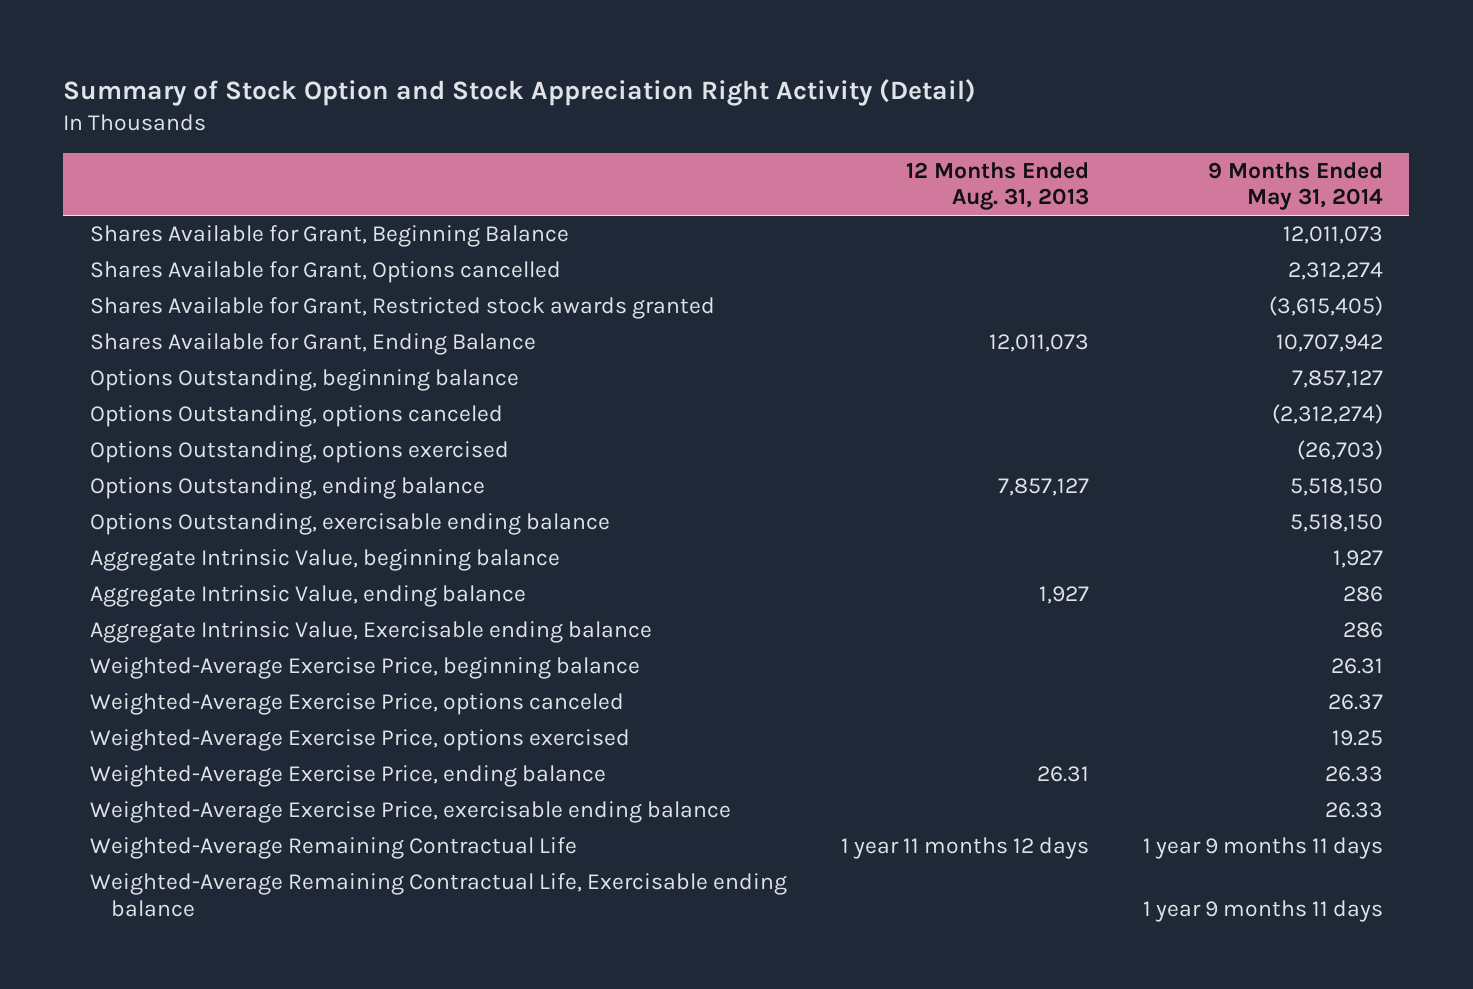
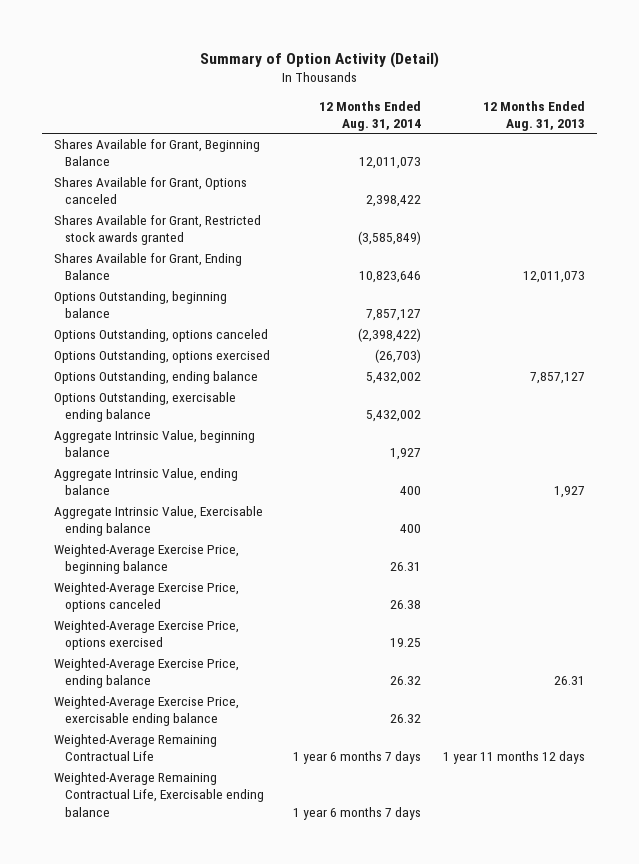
- Summary of Stock Option and Stock Appreciation Right Activity (Detail)
+ Summary of Option Activity (Detail)
- | 12 Months Ended Aug. 31, 2013 | 9 Months Ended May 31, 2014
+ | 12 Months Ended Aug. 31, 2014 | 12 Months Ended Aug. 31, 2013
- Shares Available for Grant, Options cancelled | | 2,312,274
+ Shares Available for Grant, Options canceled | 2,398,422 |

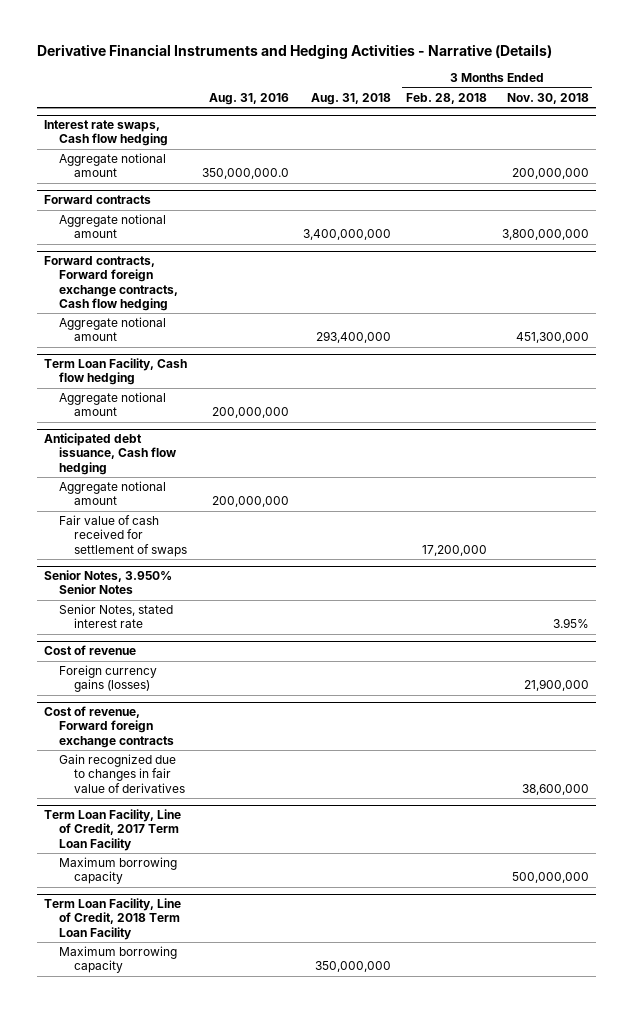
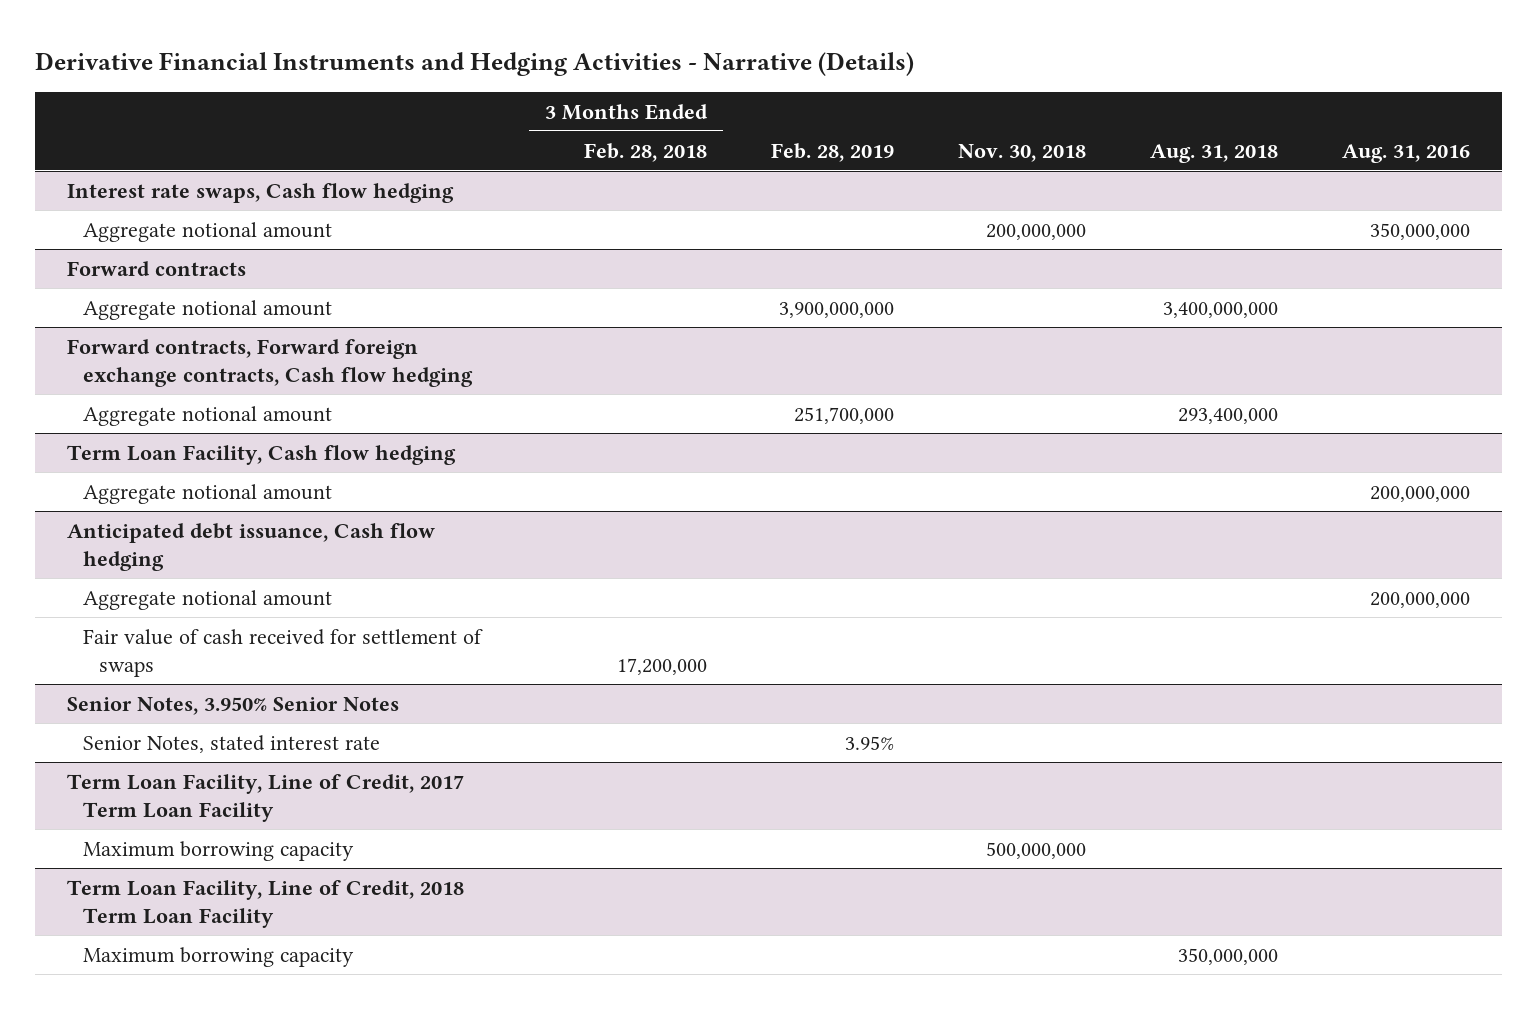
- | Aug. 31, 2016 | Aug. 31, 2018 | 3 Months Ended Feb. 28, 2018 | 3 Months Ended Nov. 30, 2018
+ | 3 Months Ended Feb. 28, 2018 | Feb. 28, 2019 | Nov. 30, 2018 | Aug. 31, 2018 | Aug. 31, 2016
@ Interest rate swaps, Cash flow hedging
- Aggregate notional amount | 350,000,000.0 | | | 200,000,000
+ Aggregate notional amount | | | 200,000,000 | | 350,000,000
- Cost of revenue
- Foreign currency gains (losses) | | | | 21,900,000
- Cost of revenue, Forward foreign exchange contracts
- Gain recognized due to changes in fair value of derivatives | | | | 38,600,000

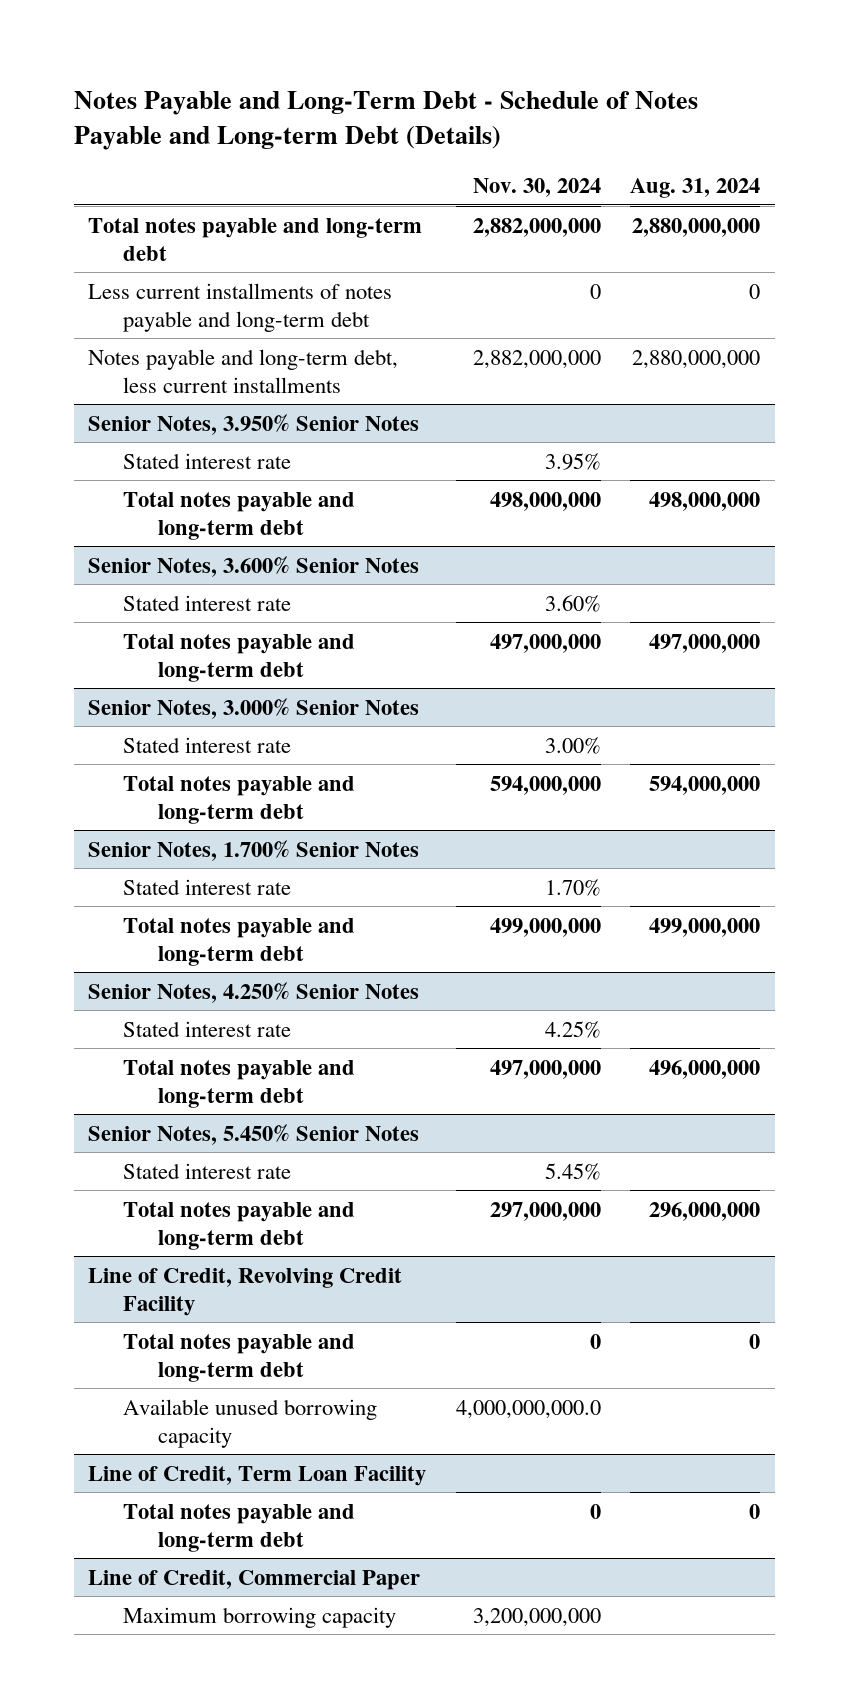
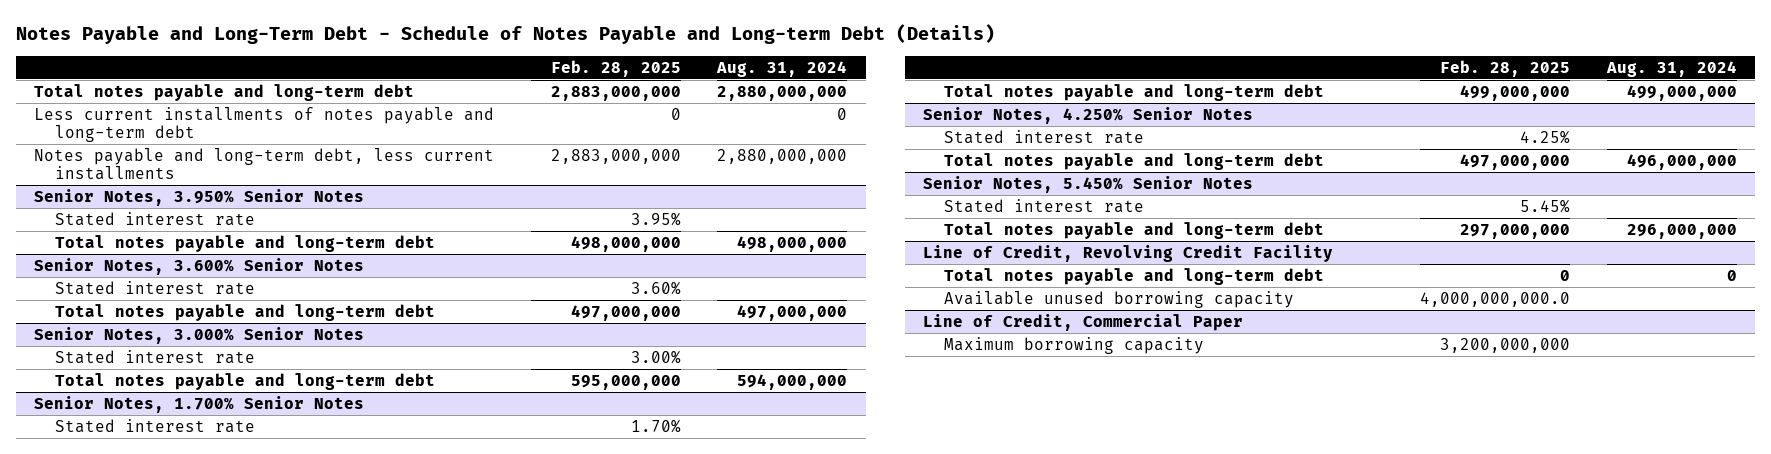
- | Nov. 30, 2024 | Aug. 31, 2024
+ | Feb. 28, 2025 | Aug. 31, 2024
- Line of Credit, Term Loan Facility
- Total notes payable and long-term debt | 0 | 0

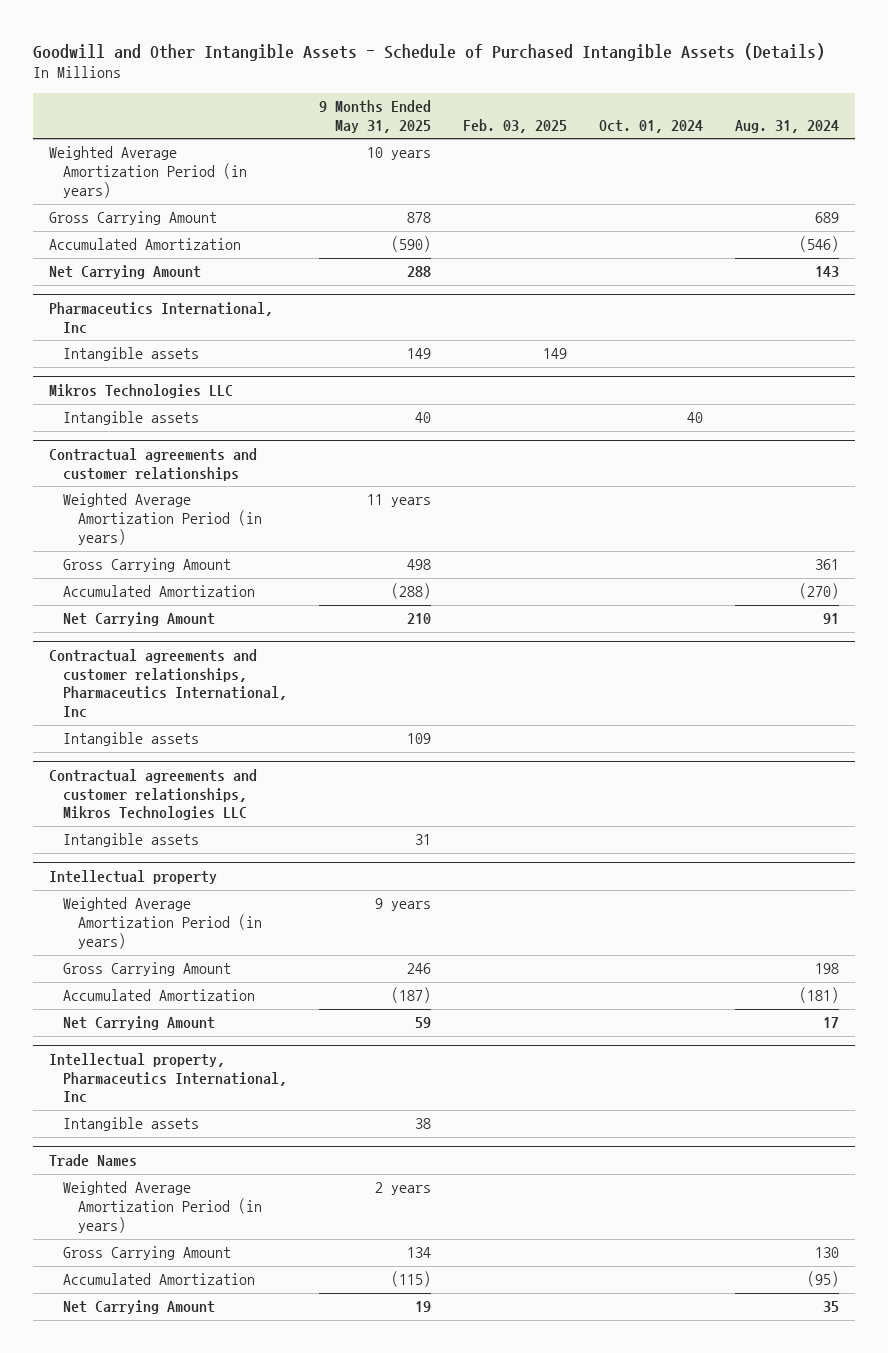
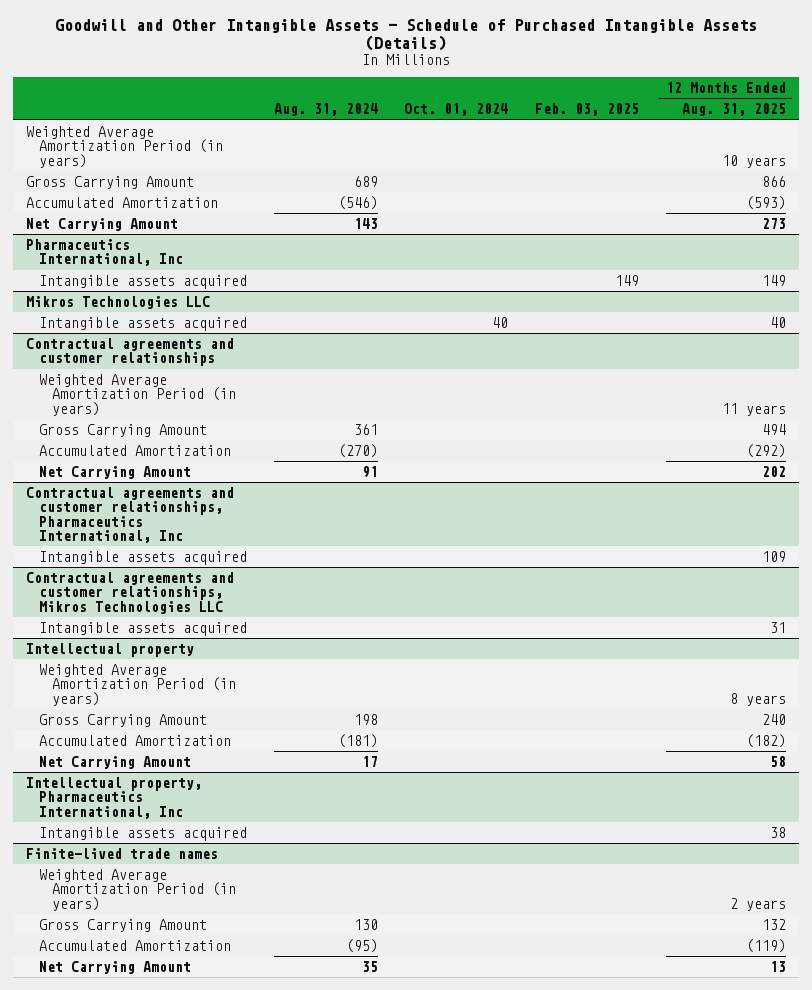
- | 9 Months Ended May 31, 2025 | Feb. 03, 2025 | Oct. 01, 2024 | Aug. 31, 2024
+ | Aug. 31, 2024 | Oct. 01, 2024 | Feb. 03, 2025 | 12 Months Ended Aug. 31, 2025
@ Pharmaceutics International, Inc
- Intangible assets | 149 | 149 | |
+ Intangible assets acquired | | | 149 | 149
@ Mikros Technologies LLC
- Intangible assets | 40 | | 40 |
+ Intangible assets acquired | | 40 | | 40
@ Contractual agreements and customer relationships, Pharmaceutics International, Inc
- Intangible assets | 109 | | |
+ Intangible assets acquired | | | | 109
@ Contractual agreements and customer relationships, Mikros Technologies LLC
- Intangible assets | 31 | | |
+ Intangible assets acquired | | | | 31
@ Intellectual property, Pharmaceutics International, Inc
- Intangible assets | 38 | | |
- Trade Names
@ Intellectual property, Pharmaceutics International, Inc
+ Intangible assets acquired | | | | 38
+ Finite-lived trade names

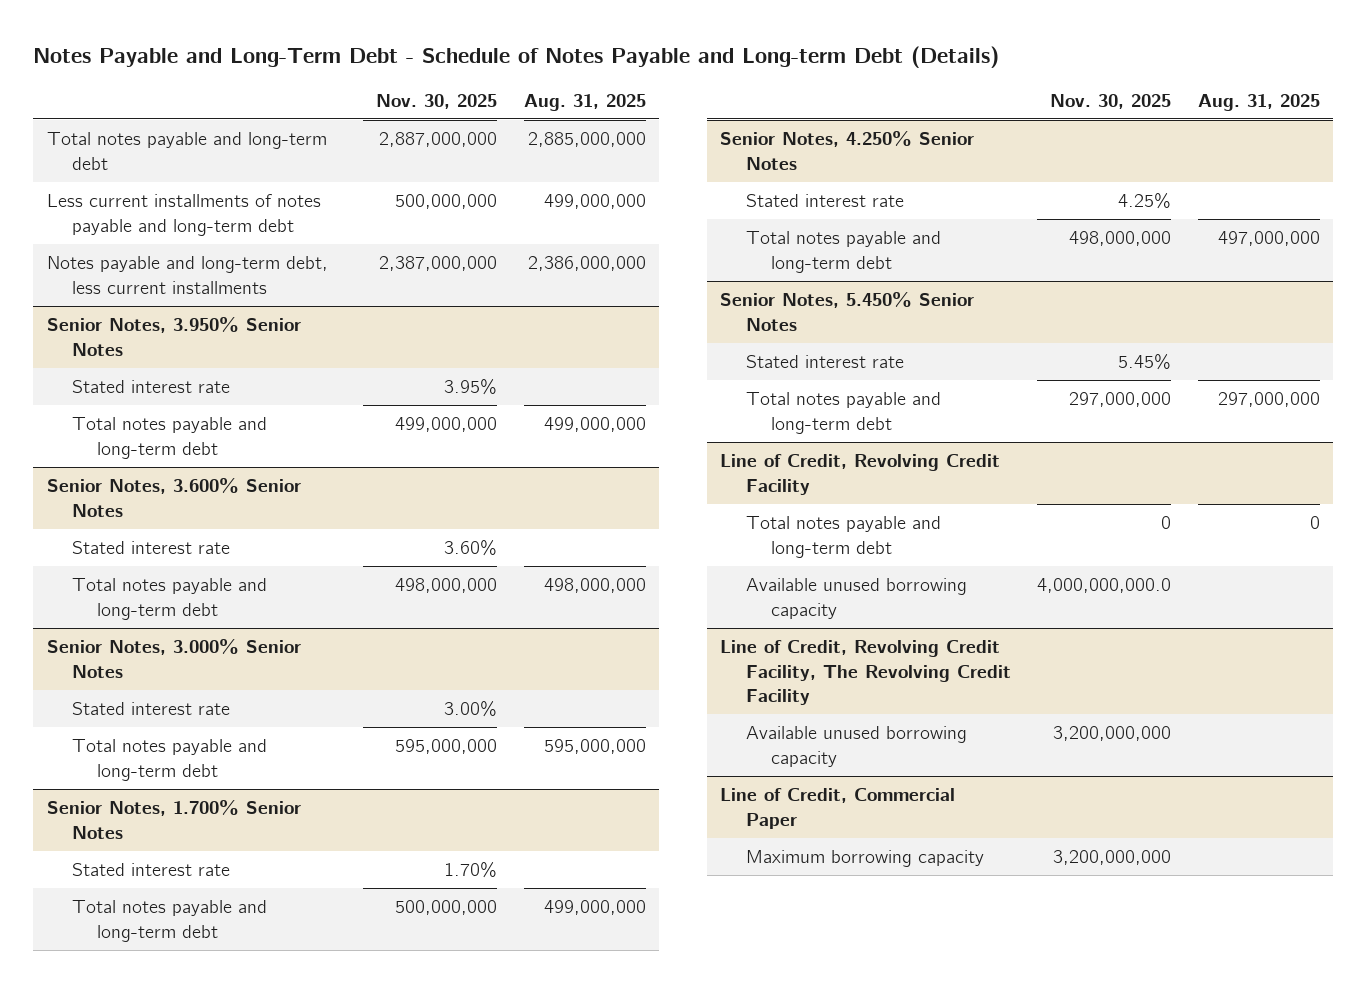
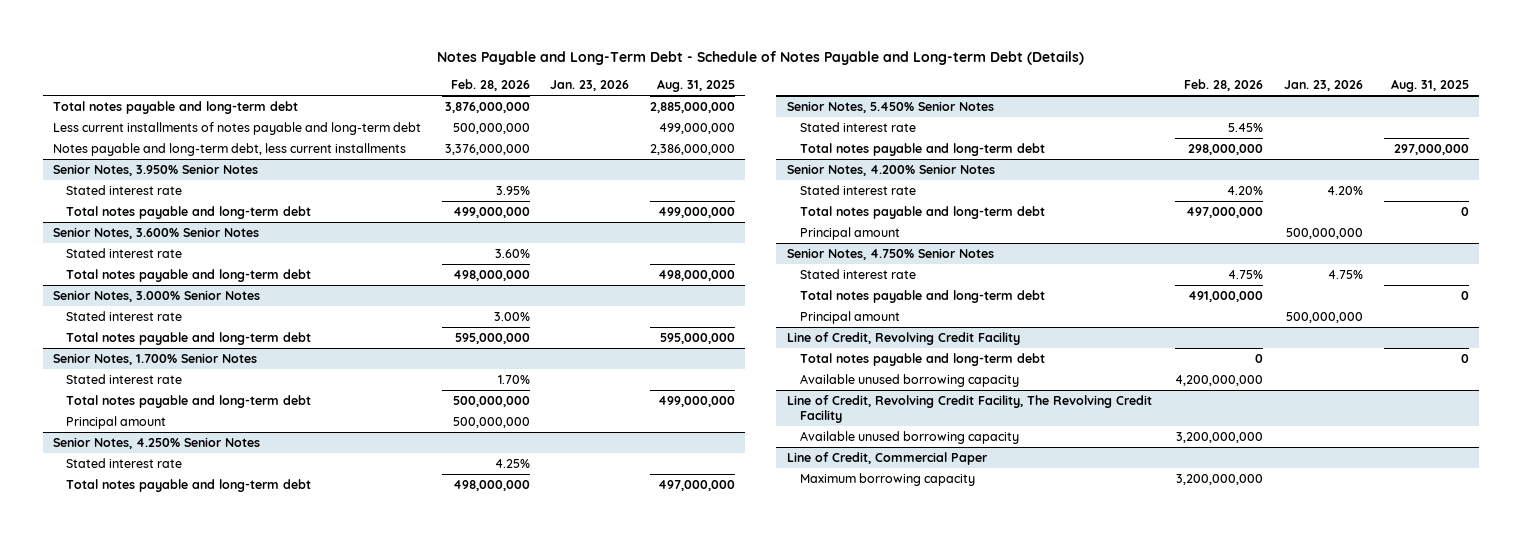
- | Nov. 30, 2025 | Aug. 31, 2025
+ | Feb. 28, 2026 | Jan. 23, 2026 | Aug. 31, 2025
@ Senior Notes, 1.700% Senior Notes
+ Principal amount | 500,000,000 | |
+ Senior Notes, 4.200% Senior Notes
+ Stated interest rate | 4.20% | 4.20% |
+ Total notes payable and long-term debt | 497,000,000 | | 0
+ Principal amount | | 500,000,000 |
+ Senior Notes, 4.750% Senior Notes
+ Stated interest rate | 4.75% | 4.75% |
+ Total notes payable and long-term debt | 491,000,000 | | 0
+ Principal amount | | 500,000,000 |

